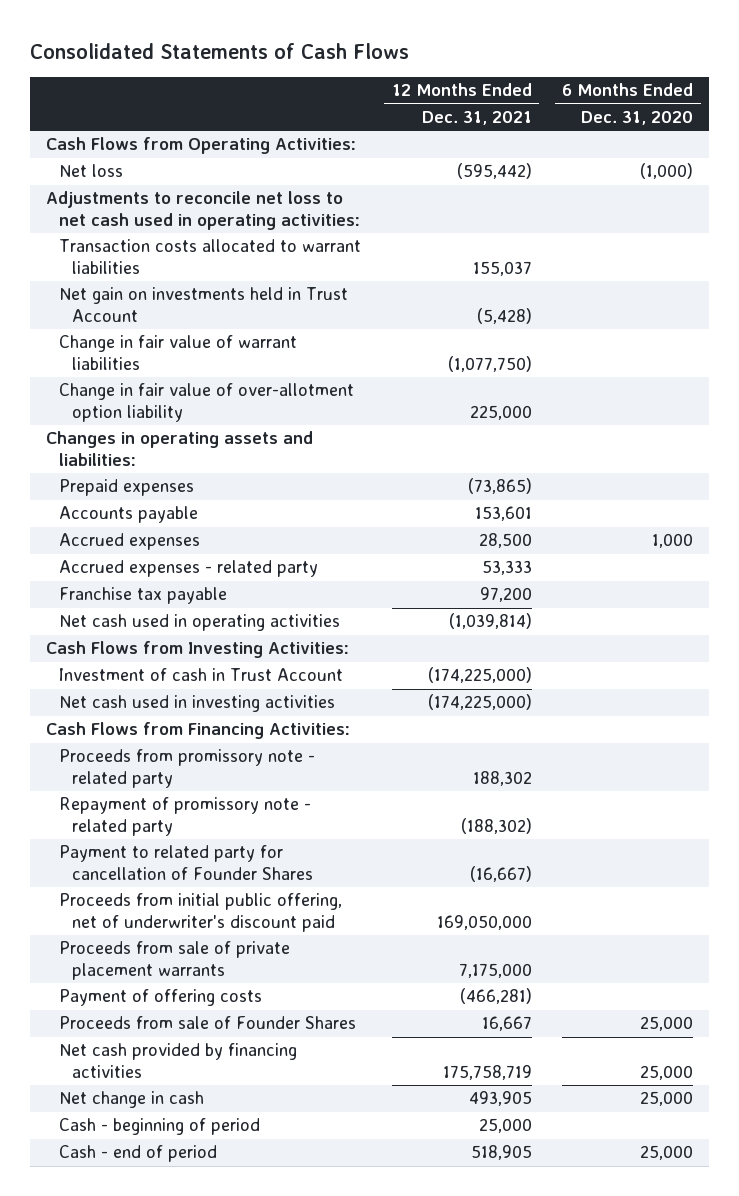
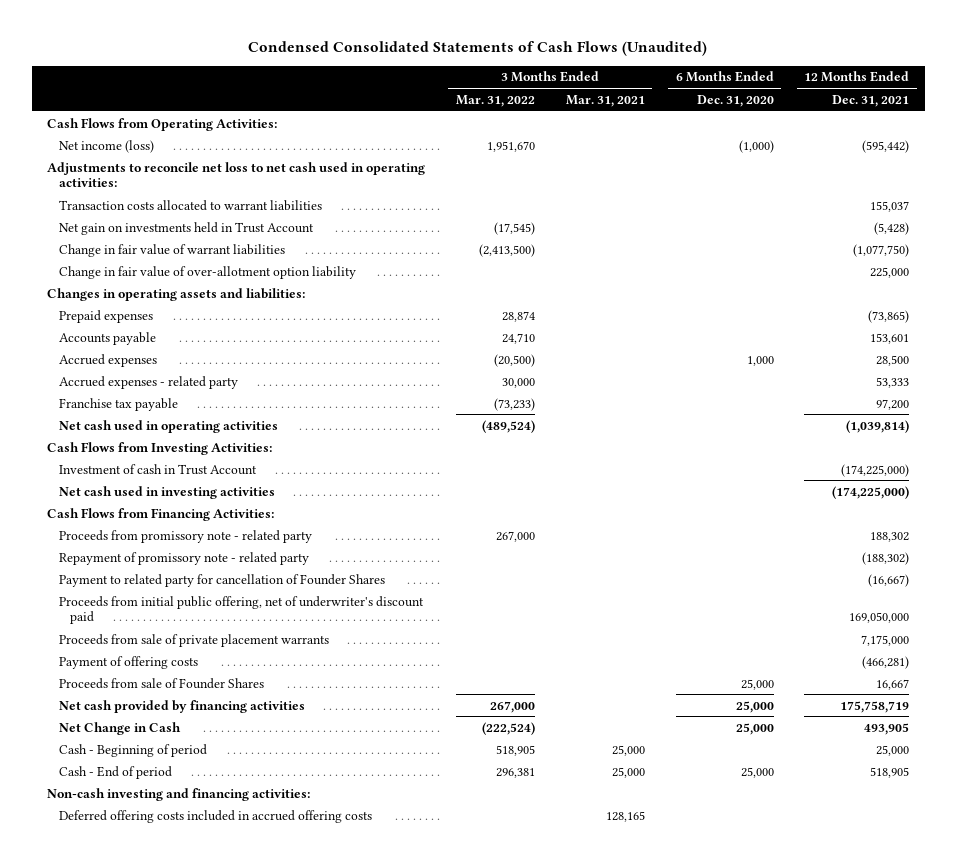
- Consolidated Statements of Cash Flows
+ Condensed Consolidated Statements of Cash Flows (Unaudited)
- | 12 Months Ended Dec. 31, 2021 | 6 Months Ended Dec. 31, 2020
+ | 3 Months Ended Mar. 31, 2022 | 3 Months Ended Mar. 31, 2021 | 6 Months Ended Dec. 31, 2020 | 12 Months Ended Dec. 31, 2021
- Net loss | (595,442) | (1,000)
+ Net income (loss) | 1,951,670 | | (1,000) | (595,442)
- Net change in cash | 493,905 | 25,000
- Cash - beginning of period | 25,000 |
- Cash - end of period | 518,905 | 25,000
+ Net Change in Cash | (222,524) | | 25,000 | 493,905
+ Cash - Beginning of period | 518,905 | 25,000 | | 25,000
+ Cash - End of period | 296,381 | 25,000 | 25,000 | 518,905
+ Non-cash investing and financing activities:
+ Deferred offering costs included in accrued offering costs | | 128,165 | |

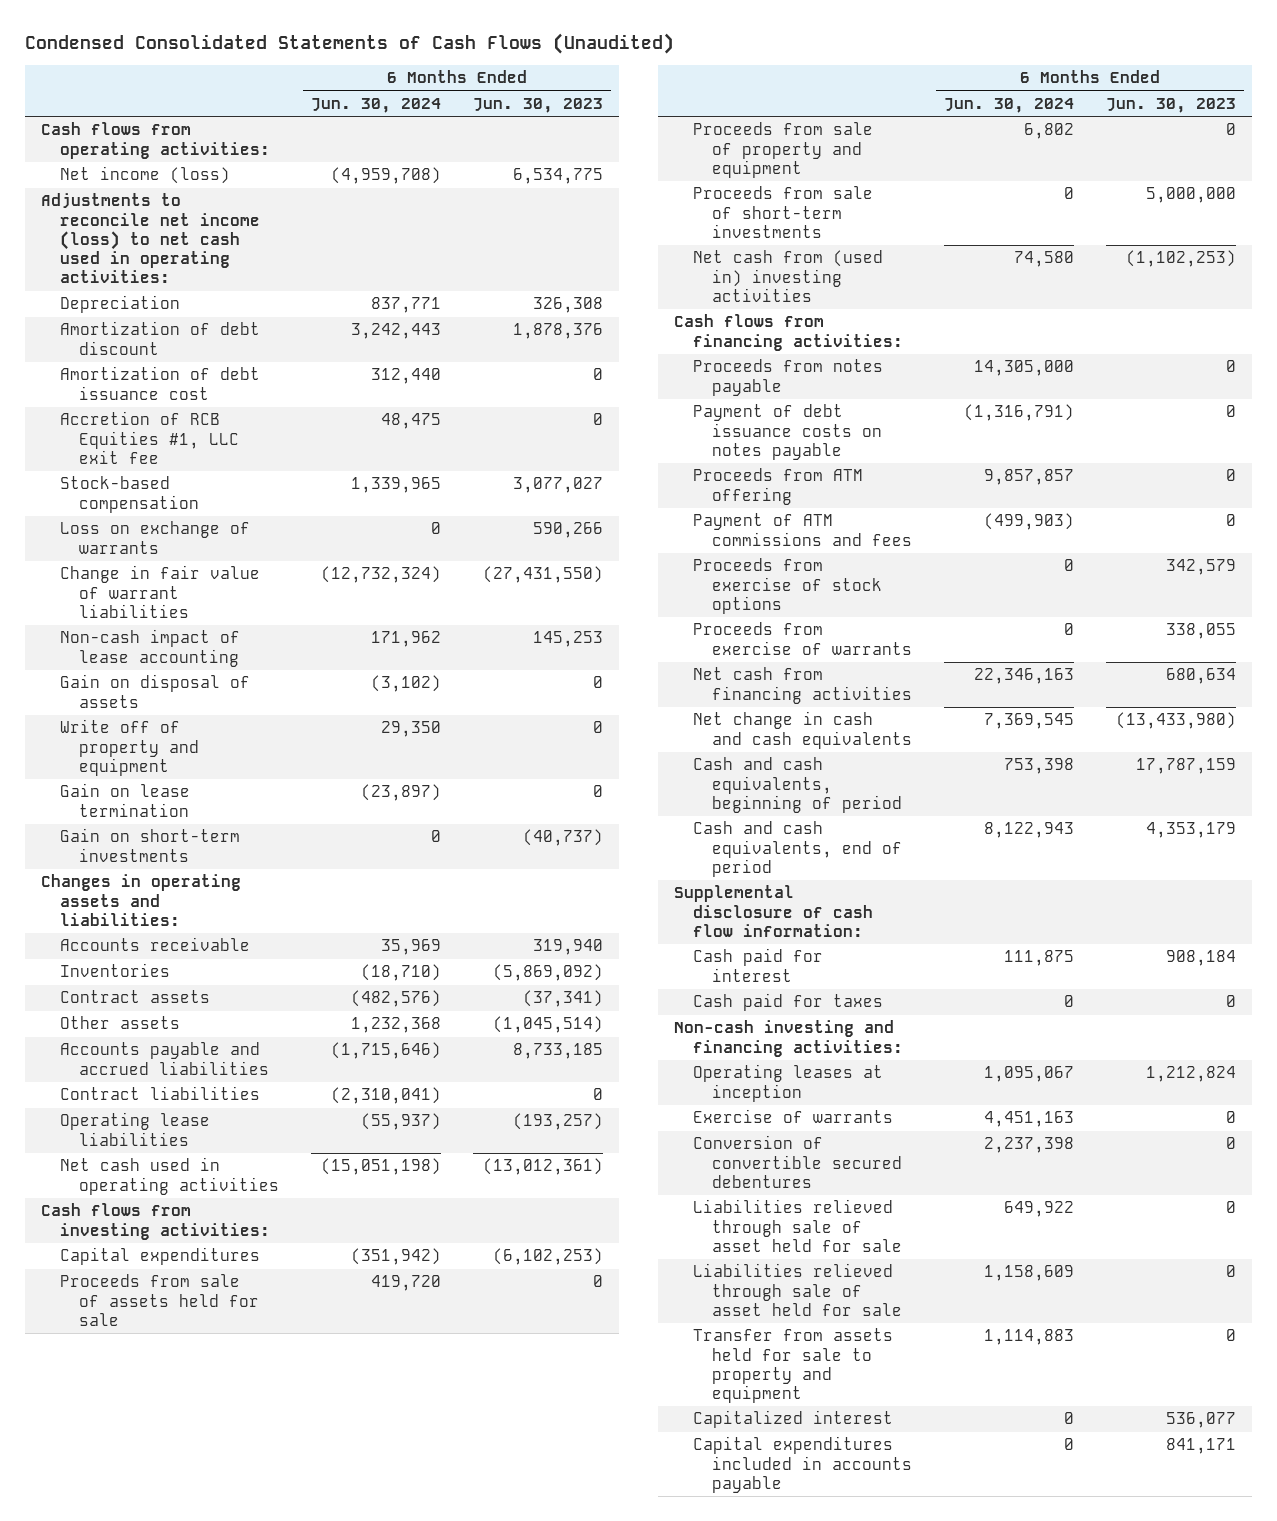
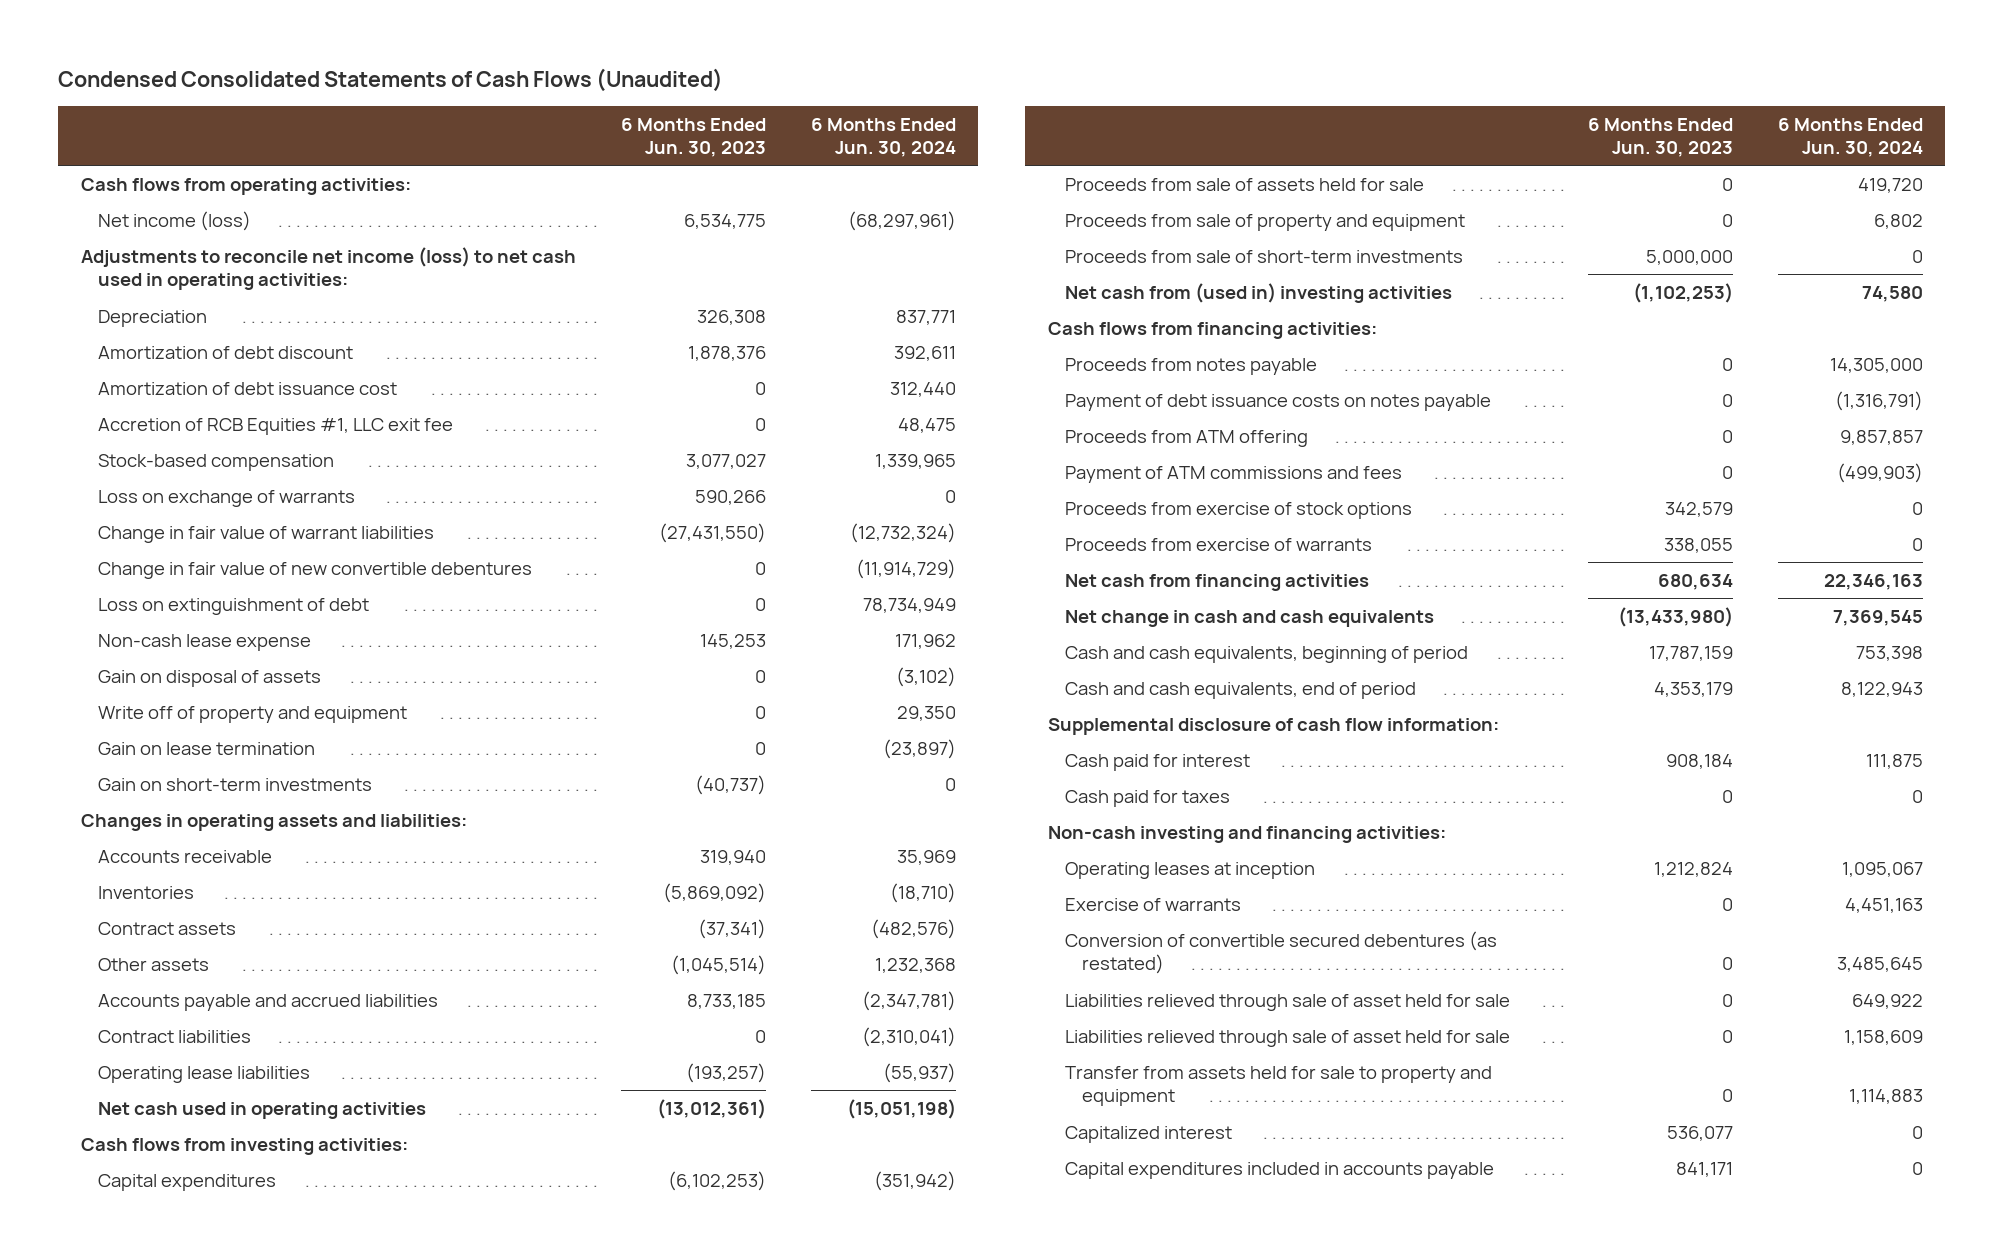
- | 6 Months Ended Jun. 30, 2024 | 6 Months Ended Jun. 30, 2023
+ | 6 Months Ended Jun. 30, 2023 | 6 Months Ended Jun. 30, 2024
- Net income (loss) | (4,959,708) | 6,534,775
+ Net income (loss) | 6,534,775 | (68,297,961)
- Amortization of debt discount | 3,242,443 | 1,878,376
+ Amortization of debt discount | 1,878,376 | 392,611
- Non-cash impact of lease accounting | 171,962 | 145,253
+ Change in fair value of new convertible debentures | 0 | (11,914,729)
+ Loss on extinguishment of debt | 0 | 78,734,949
+ Non-cash lease expense | 145,253 | 171,962
- Accounts payable and accrued liabilities | (1,715,646) | 8,733,185
+ Accounts payable and accrued liabilities | 8,733,185 | (2,347,781)
- Conversion of convertible secured debentures | 2,237,398 | 0
+ Conversion of convertible secured debentures (as restated) | 0 | 3,485,645

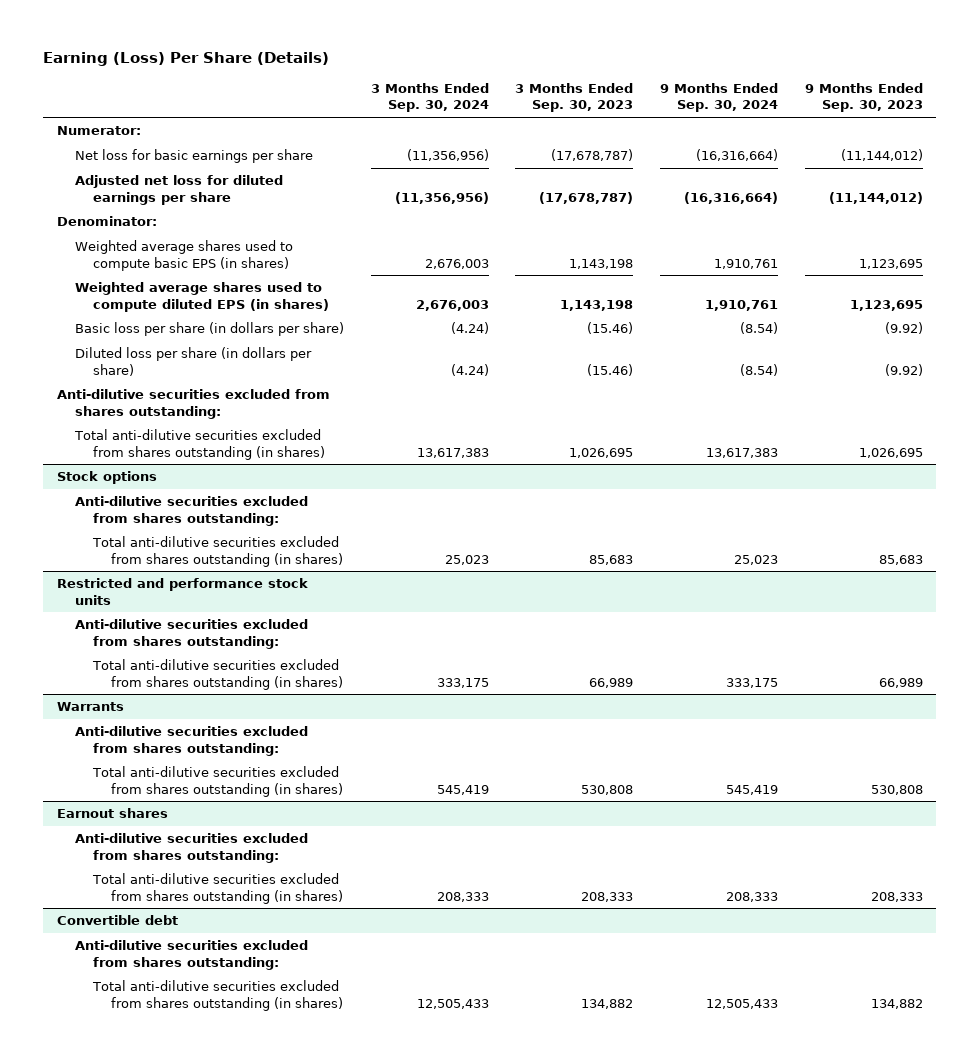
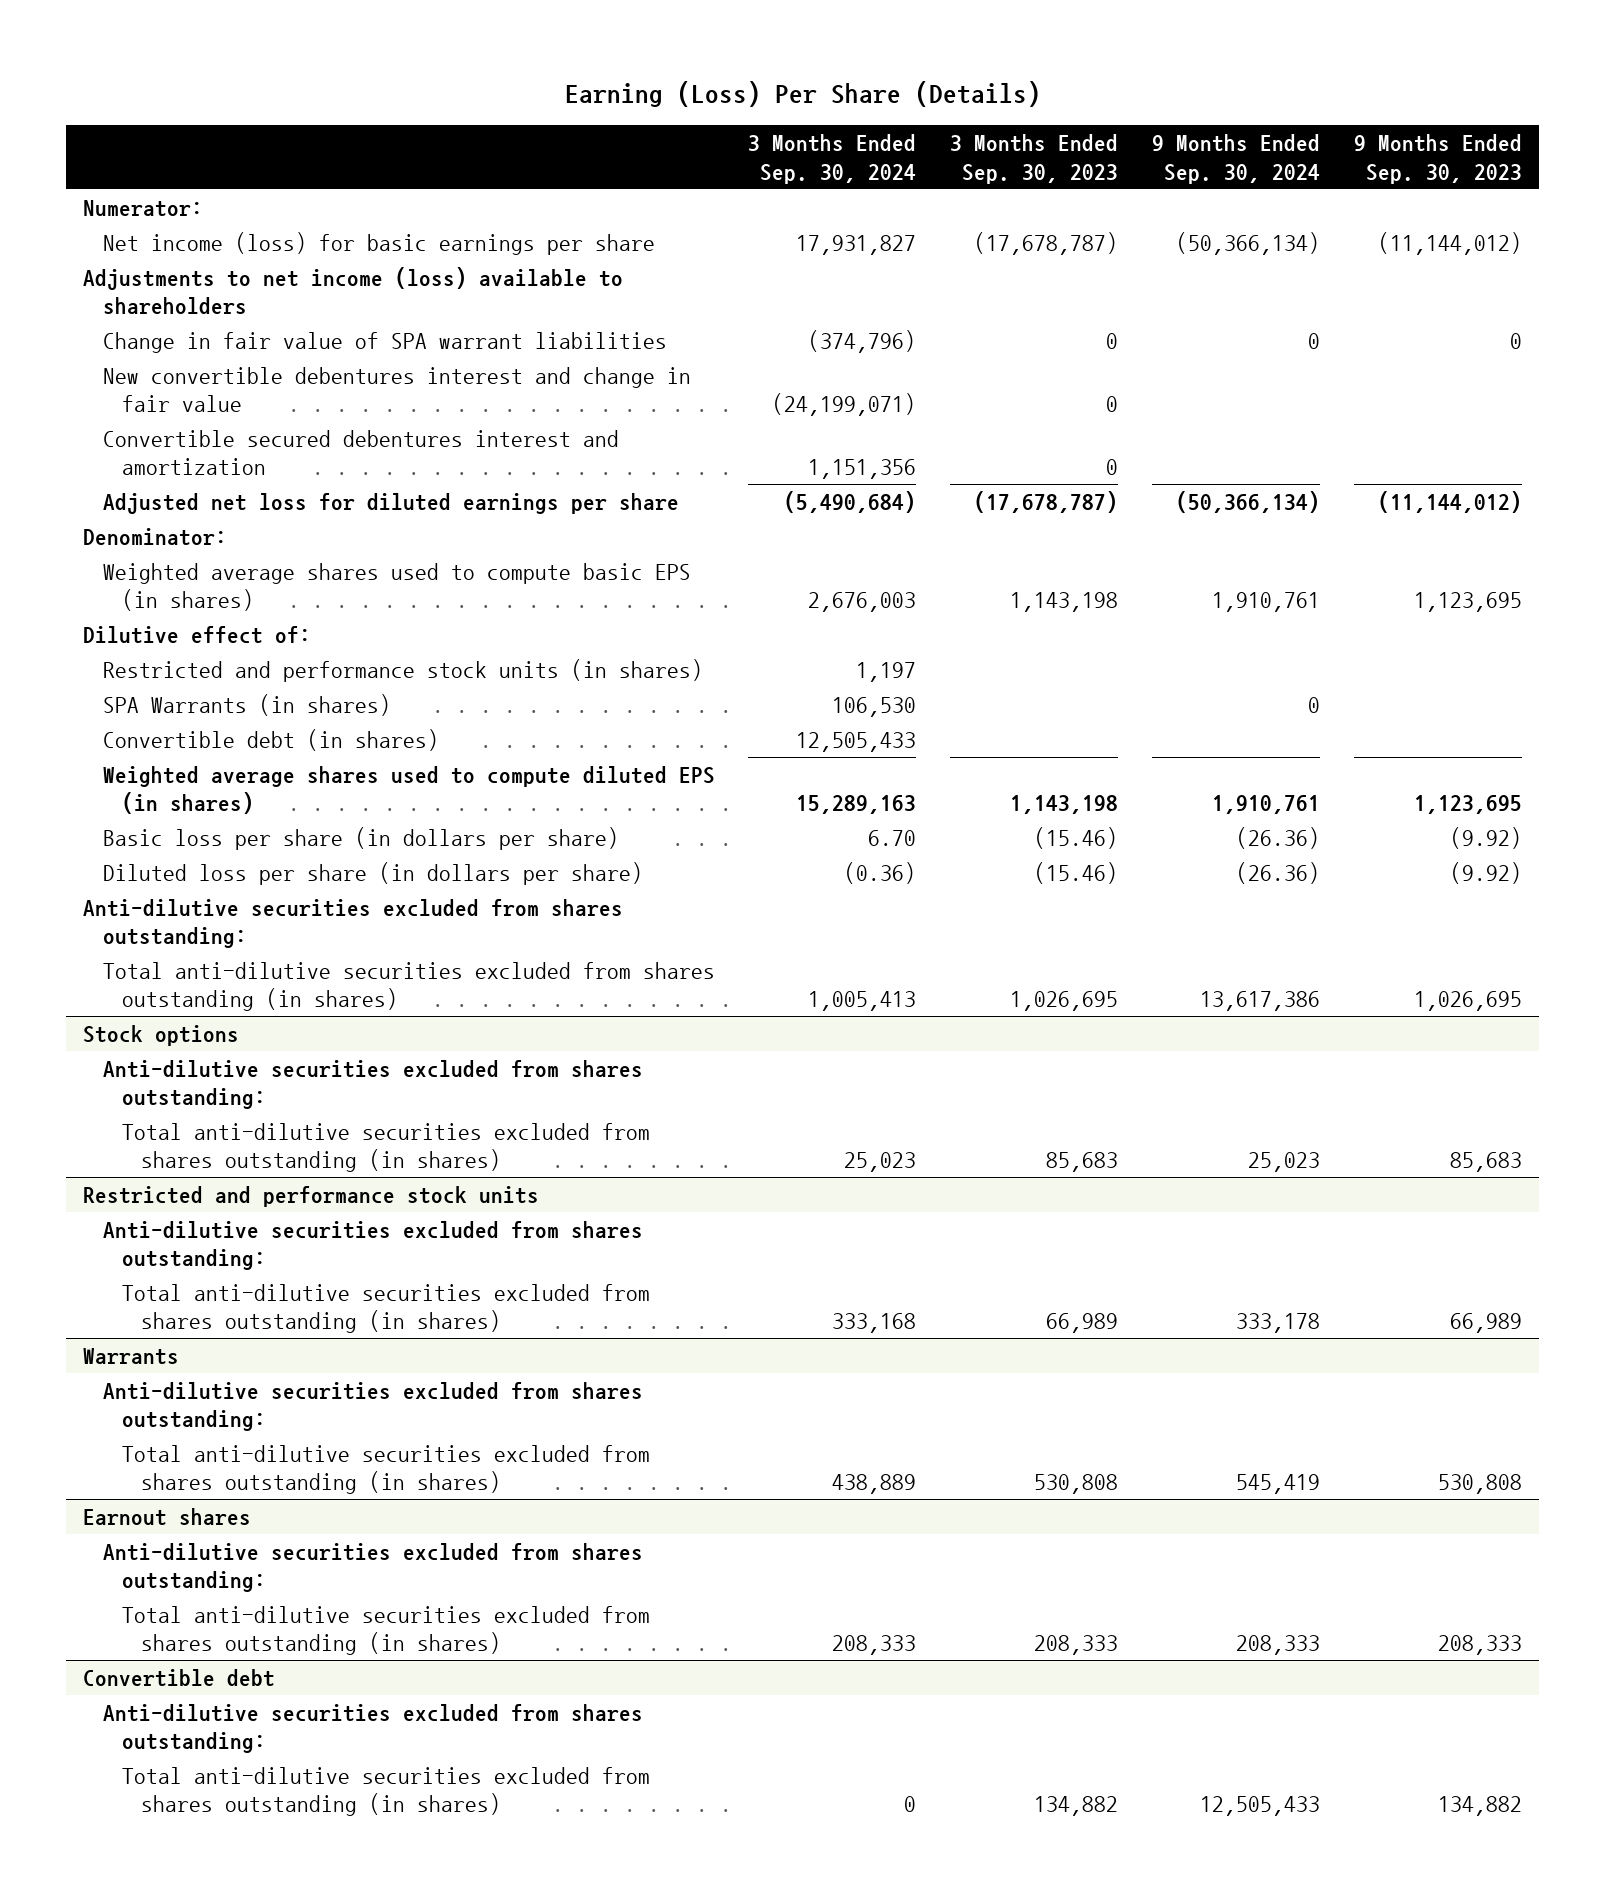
- Net loss for basic earnings per share | (11,356,956) | (17,678,787) | (16,316,664) | (11,144,012)
- Adjusted net loss for diluted earnings per share | (11,356,956) | (17,678,787) | (16,316,664) | (11,144,012)
+ Net income (loss) for basic earnings per share | 17,931,827 | (17,678,787) | (50,366,134) | (11,144,012)
+ Adjustments to net income (loss) available to shareholders
+ Change in fair value of SPA warrant liabilities | (374,796) | 0 | 0 | 0
+ New convertible debentures interest and change in fair value | (24,199,071) | 0 | |
+ Convertible secured debentures interest and amortization | 1,151,356 | 0 | |
+ Adjusted net loss for diluted earnings per share | (5,490,684) | (17,678,787) | (50,366,134) | (11,144,012)
- Weighted average shares used to compute diluted EPS (in shares) | 2,676,003 | 1,143,198 | 1,910,761 | 1,123,695
- Basic loss per share (in dollars per share) | (4.24) | (15.46) | (8.54) | (9.92)
- Diluted loss per share (in dollars per share) | (4.24) | (15.46) | (8.54) | (9.92)
+ Dilutive effect of:
+ Restricted and performance stock units (in shares) | 1,197 | | |
+ SPA Warrants (in shares) | 106,530 | | 0 |
+ Convertible debt (in shares) | 12,505,433 | | |
+ Weighted average shares used to compute diluted EPS (in shares) | 15,289,163 | 1,143,198 | 1,910,761 | 1,123,695
+ Basic loss per share (in dollars per share) | 6.70 | (15.46) | (26.36) | (9.92)
+ Diluted loss per share (in dollars per share) | (0.36) | (15.46) | (26.36) | (9.92)
- Total anti-dilutive securities excluded from shares outstanding (in shares) | 13,617,383 | 1,026,695 | 13,617,383 | 1,026,695
+ Total anti-dilutive securities excluded from shares outstanding (in shares) | 1,005,413 | 1,026,695 | 13,617,386 | 1,026,695
@ Restricted and performance stock units
- Total anti-dilutive securities excluded from shares outstanding (in shares) | 333,175 | 66,989 | 333,175 | 66,989
+ Total anti-dilutive securities excluded from shares outstanding (in shares) | 333,168 | 66,989 | 333,178 | 66,989
@ Warrants
- Total anti-dilutive securities excluded from shares outstanding (in shares) | 545,419 | 530,808 | 545,419 | 530,808
+ Total anti-dilutive securities excluded from shares outstanding (in shares) | 438,889 | 530,808 | 545,419 | 530,808
@ Convertible debt
- Total anti-dilutive securities excluded from shares outstanding (in shares) | 12,505,433 | 134,882 | 12,505,433 | 134,882
+ Total anti-dilutive securities excluded from shares outstanding (in shares) | 0 | 134,882 | 12,505,433 | 134,882

